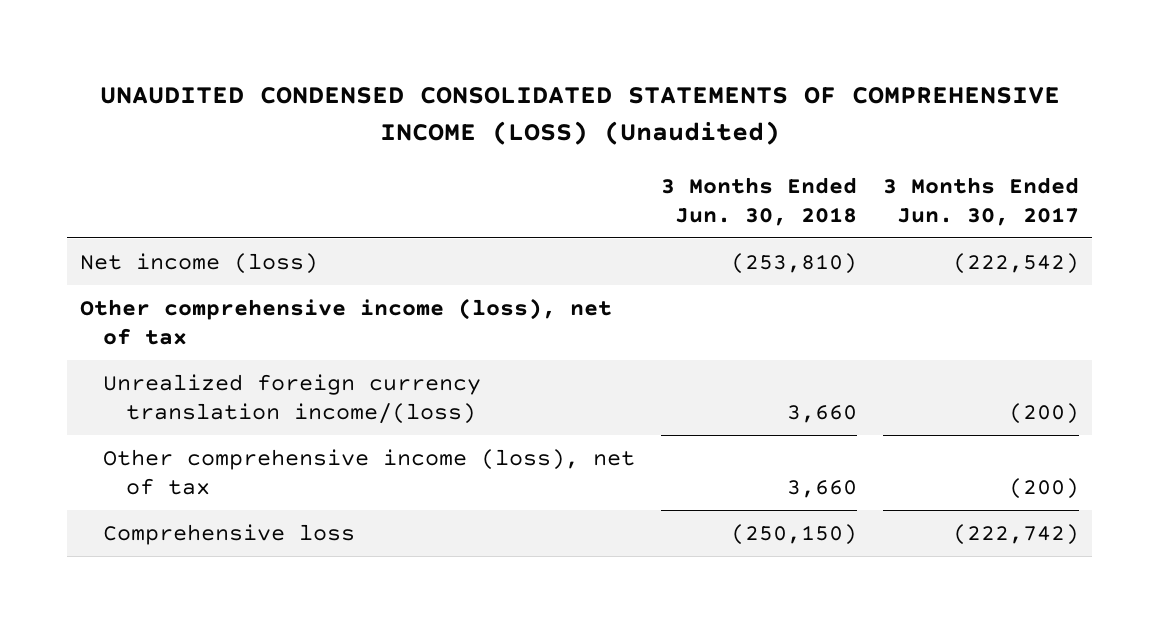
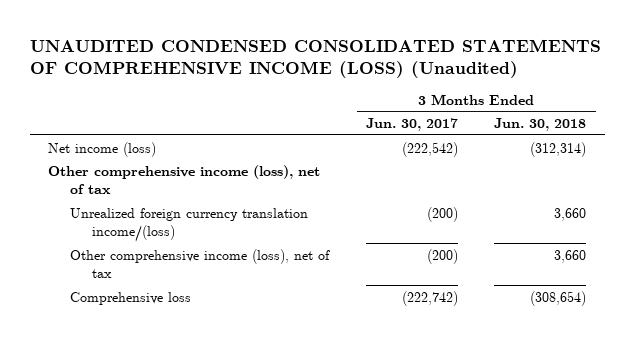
- | 3 Months Ended Jun. 30, 2018 | 3 Months Ended Jun. 30, 2017
+ | 3 Months Ended Jun. 30, 2017 | 3 Months Ended Jun. 30, 2018
- Net income (loss) | (253,810) | (222,542)
+ Net income (loss) | (222,542) | (312,314)
- Comprehensive loss | (250,150) | (222,742)
+ Comprehensive loss | (222,742) | (308,654)

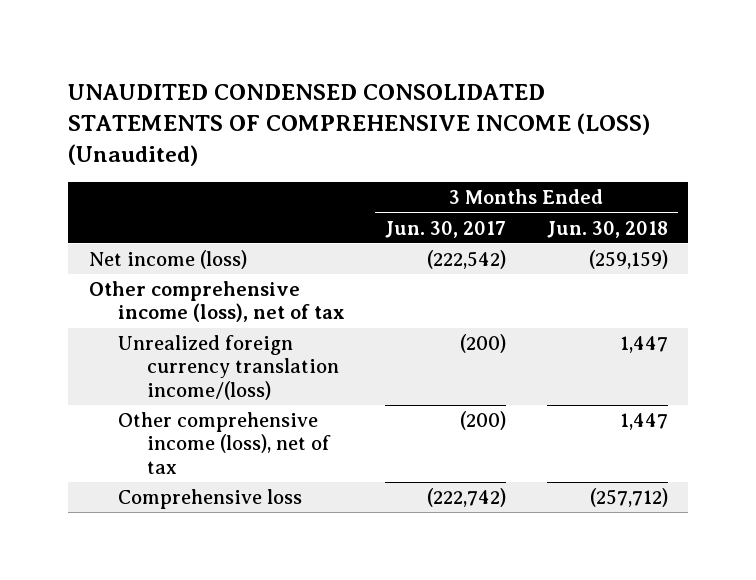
- Net income (loss) | (222,542) | (312,314)
+ Net income (loss) | (222,542) | (259,159)
- Unrealized foreign currency translation income/(loss) | (200) | 3,660
- Other comprehensive income (loss), net of tax | (200) | 3,660
- Comprehensive loss | (222,742) | (308,654)
+ Unrealized foreign currency translation income/(loss) | (200) | 1,447
+ Other comprehensive income (loss), net of tax | (200) | 1,447
+ Comprehensive loss | (222,742) | (257,712)

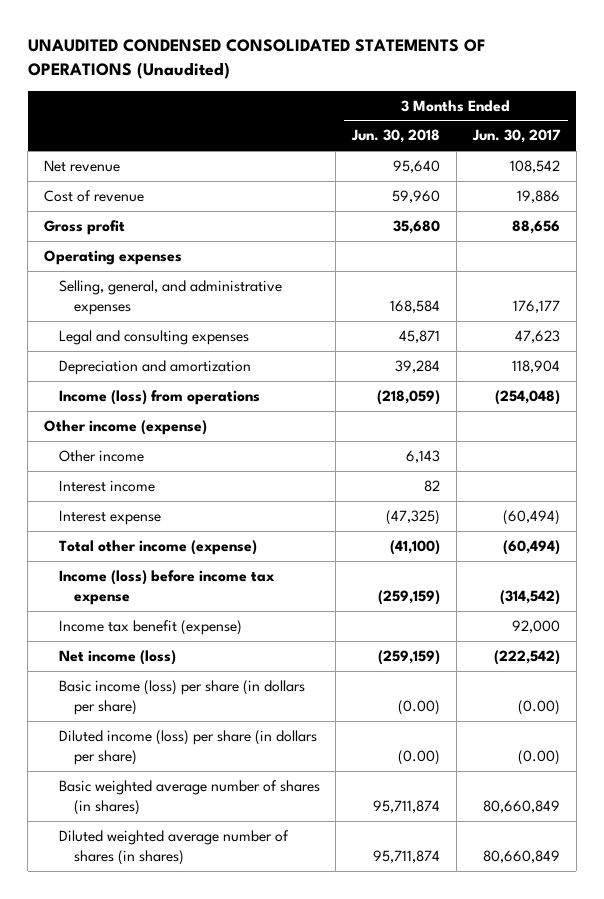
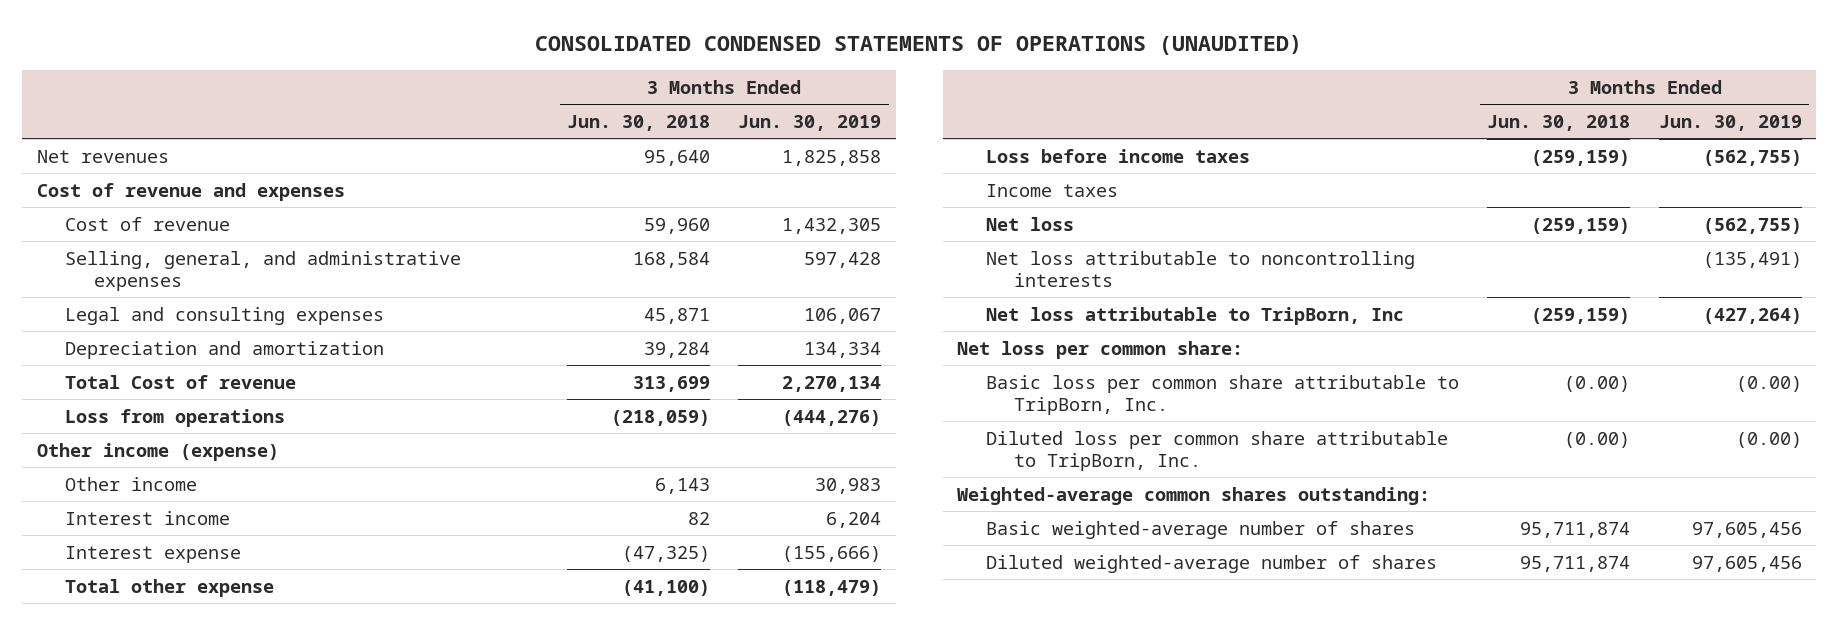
- UNAUDITED CONDENSED CONSOLIDATED STATEMENTS OF OPERATIONS (Unaudited)
+ CONSOLIDATED CONDENSED STATEMENTS OF OPERATIONS (UNAUDITED)
- | 3 Months Ended Jun. 30, 2018 | 3 Months Ended Jun. 30, 2017
+ | 3 Months Ended Jun. 30, 2018 | 3 Months Ended Jun. 30, 2019
- Net revenue | 95,640 | 108,542
+ Net revenues | 95,640 | 1,825,858
+ Cost of revenue and expenses
- Gross profit | 35,680 | 88,656
- Operating expenses
- Income (loss) from operations | (218,059) | (254,048)
+ Total Cost of revenue | 313,699 | 2,270,134
+ Loss from operations | (218,059) | (444,276)
- Total other income (expense) | (41,100) | (60,494)
- Income (loss) before income tax expense | (259,159) | (314,542)
- Income tax benefit (expense) | | 92,000
- Net income (loss) | (259,159) | (222,542)
- Basic income (loss) per share (in dollars per share) | (0.00) | (0.00)
- Diluted income (loss) per share (in dollars per share) | (0.00) | (0.00)
- Basic weighted average number of shares (in shares) | 95,711,874 | 80,660,849
- Diluted weighted average number of shares (in shares) | 95,711,874 | 80,660,849
+ Total other expense | (41,100) | (118,479)
+ Loss before income taxes | (259,159) | (562,755)
+ Income taxes
+ Net loss | (259,159) | (562,755)
+ Net loss attributable to noncontrolling interests | | (135,491)
+ Net loss attributable to TripBorn, Inc | (259,159) | (427,264)
+ Net loss per common share:
+ Basic loss per common share attributable to TripBorn, Inc. | (0.00) | (0.00)
+ Diluted loss per common share attributable to TripBorn, Inc. | (0.00) | (0.00)
+ Weighted-average common shares outstanding:
+ Basic weighted-average number of shares | 95,711,874 | 97,605,456
+ Diluted weighted-average number of shares | 95,711,874 | 97,605,456

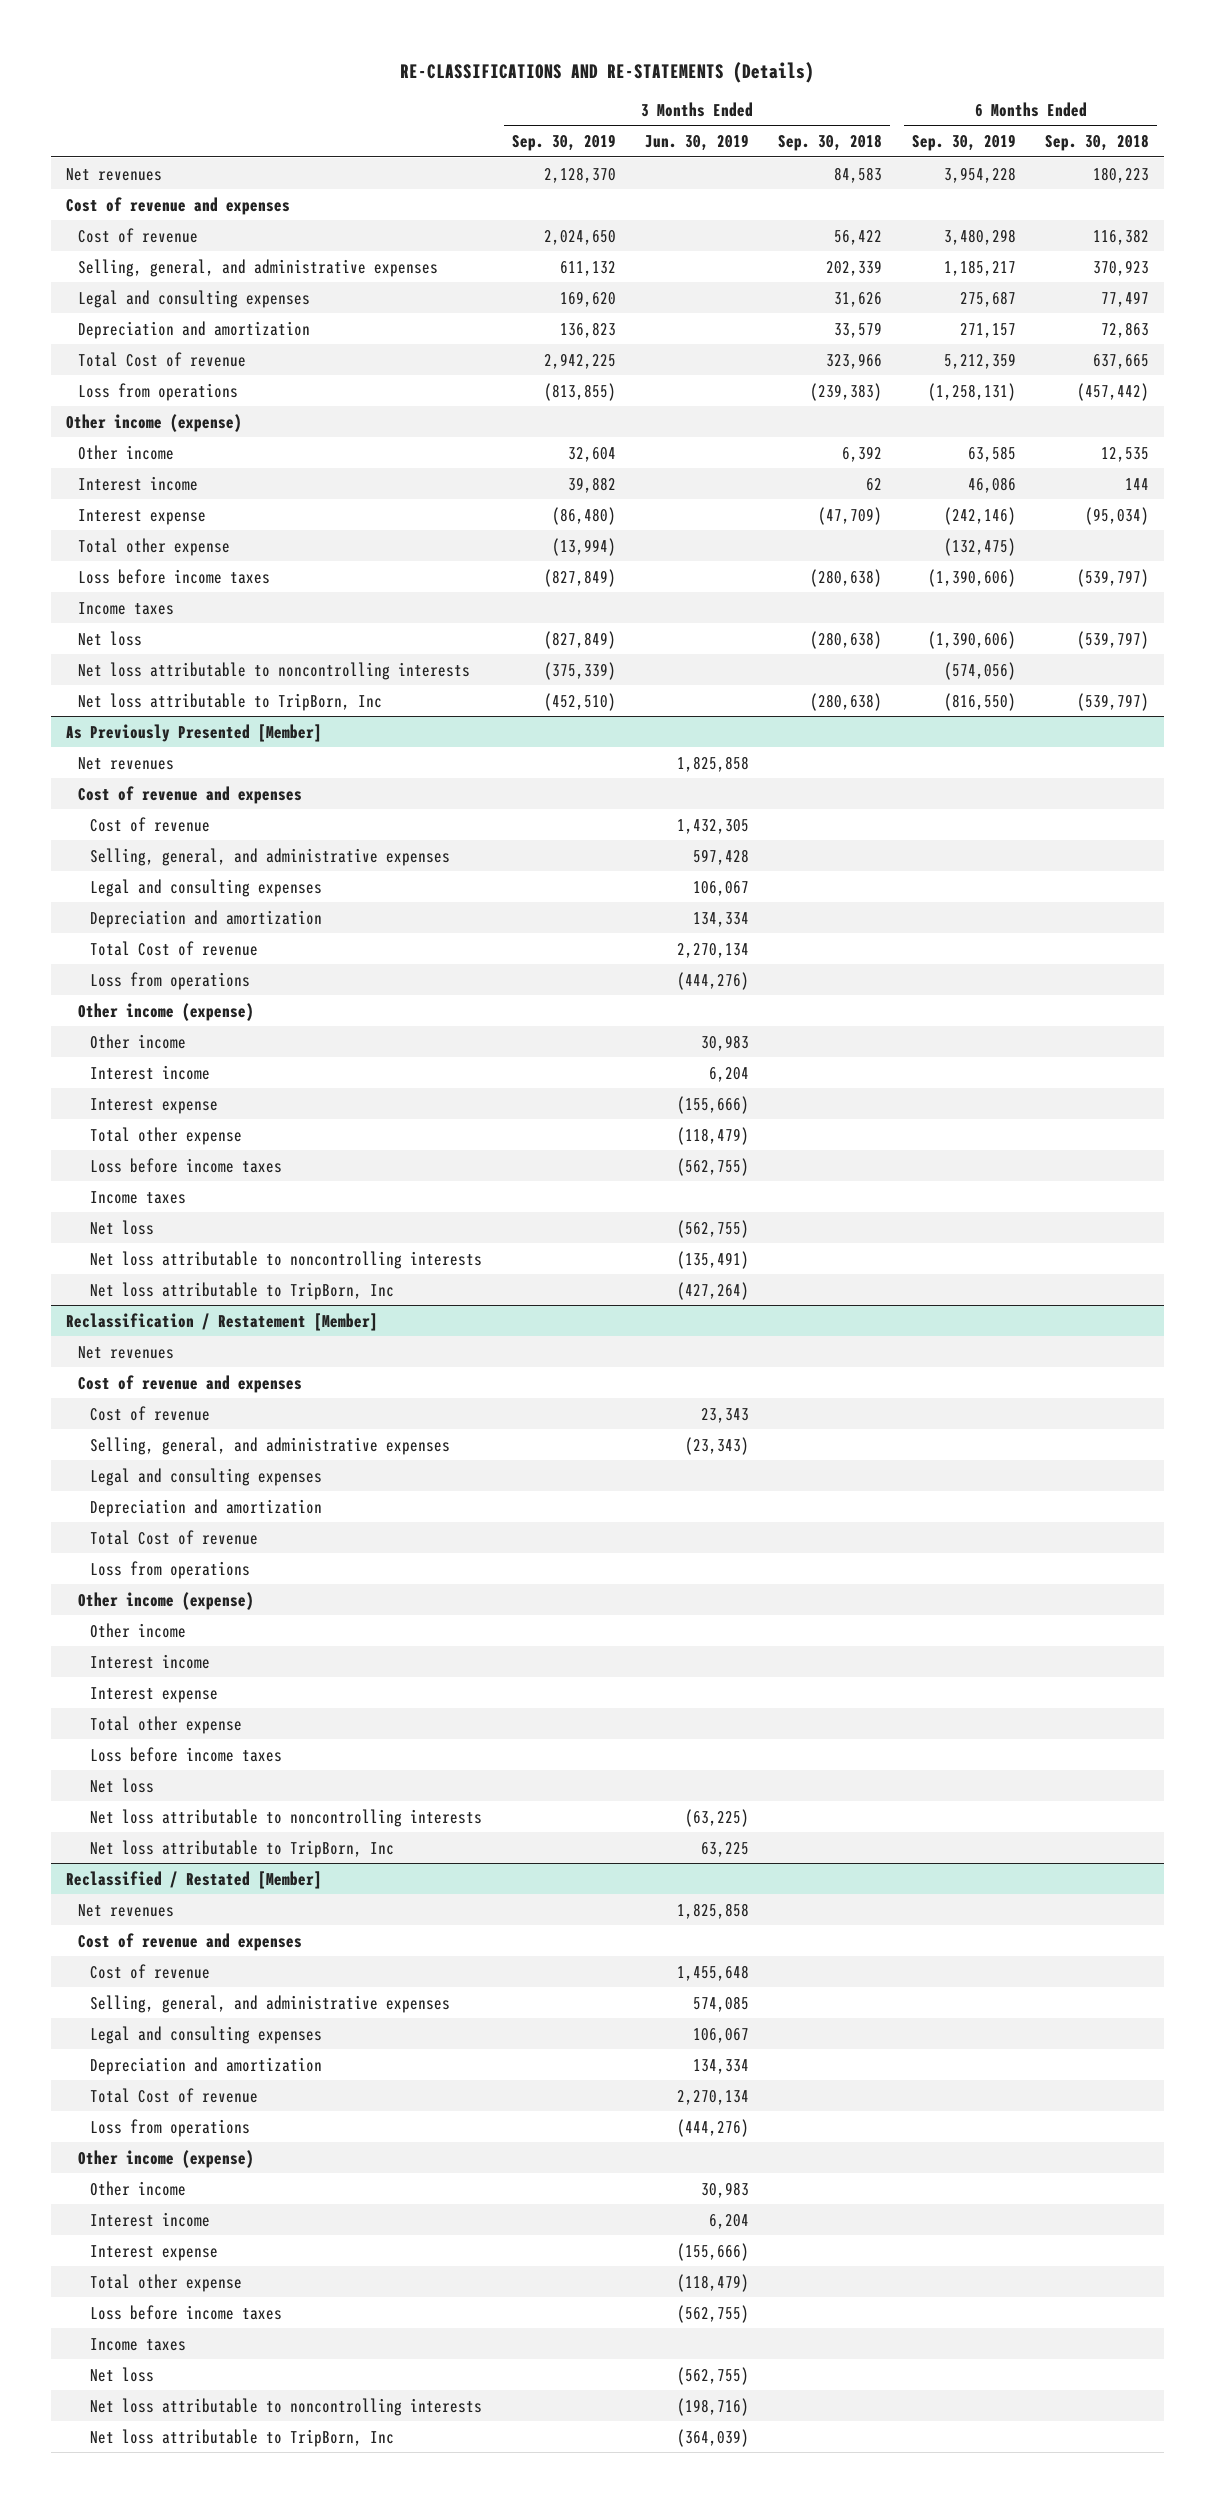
- CONSOLIDATED CONDENSED STATEMENTS OF OPERATIONS (UNAUDITED)
+ RE-CLASSIFICATIONS AND RE-STATEMENTS (Details)
- | 3 Months Ended Jun. 30, 2018 | 3 Months Ended Jun. 30, 2019
+ | 3 Months Ended Sep. 30, 2019 | 3 Months Ended Jun. 30, 2019 | 3 Months Ended Sep. 30, 2018 | 6 Months Ended Sep. 30, 2019 | 6 Months Ended Sep. 30, 2018
+ Net revenues | 2,128,370 | | 84,583 | 3,954,228 | 180,223
+ Cost of revenue and expenses
+ Cost of revenue | 2,024,650 | | 56,422 | 3,480,298 | 116,382
+ Selling, general, and administrative expenses | 611,132 | | 202,339 | 1,185,217 | 370,923
+ Legal and consulting expenses | 169,620 | | 31,626 | 275,687 | 77,497
+ Depreciation and amortization | 136,823 | | 33,579 | 271,157 | 72,863
+ Total Cost of revenue | 2,942,225 | | 323,966 | 5,212,359 | 637,665
+ Loss from operations | (813,855) | | (239,383) | (1,258,131) | (457,442)
+ Other income (expense)
+ Other income | 32,604 | | 6,392 | 63,585 | 12,535
+ Interest income | 39,882 | | 62 | 46,086 | 144
+ Interest expense | (86,480) | | (47,709) | (242,146) | (95,034)
+ Total other expense | (13,994) | | | (132,475) |
+ Loss before income taxes | (827,849) | | (280,638) | (1,390,606) | (539,797)
+ Income taxes
+ Net loss | (827,849) | | (280,638) | (1,390,606) | (539,797)
+ Net loss attributable to noncontrolling interests | (375,339) | | | (574,056) |
+ Net loss attributable to TripBorn, Inc | (452,510) | | (280,638) | (816,550) | (539,797)
+ As Previously Presented [Member]
- Net loss per common share:
- Basic loss per common share attributable to TripBorn, Inc. | (0.00) | (0.00)
- Diluted loss per common share attributable to TripBorn, Inc. | (0.00) | (0.00)
- Weighted-average common shares outstanding:
- Basic weighted-average number of shares | 95,711,874 | 97,605,456
- Diluted weighted-average number of shares | 95,711,874 | 97,605,456
+ Reclassification / Restatement [Member]
+ Net revenues
+ Cost of revenue and expenses
+ Cost of revenue | | 23,343 | | |
+ Selling, general, and administrative expenses | | (23,343) | | |
+ Legal and consulting expenses
+ Depreciation and amortization
+ Total Cost of revenue
+ Loss from operations
+ Other income (expense)
+ Other income
+ Interest income
+ Interest expense
+ Total other expense
+ Loss before income taxes
+ Net loss
+ Net loss attributable to noncontrolling interests | | (63,225) | | |
+ Net loss attributable to TripBorn, Inc | | 63,225 | | |
+ Reclassified / Restated [Member]
+ Net revenues | | 1,825,858 | | |
+ Cost of revenue and expenses
+ Cost of revenue | | 1,455,648 | | |
+ Selling, general, and administrative expenses | | 574,085 | | |
+ Legal and consulting expenses | | 106,067 | | |
+ Depreciation and amortization | | 134,334 | | |
+ Total Cost of revenue | | 2,270,134 | | |
+ Loss from operations | | (444,276) | | |
+ Other income (expense)
+ Other income | | 30,983 | | |
+ Interest income | | 6,204 | | |
+ Interest expense | | (155,666) | | |
+ Total other expense | | (118,479) | | |
+ Loss before income taxes | | (562,755) | | |
+ Income taxes
+ Net loss | | (562,755) | | |
+ Net loss attributable to noncontrolling interests | | (198,716) | | |
+ Net loss attributable to TripBorn, Inc | | (364,039) | | |

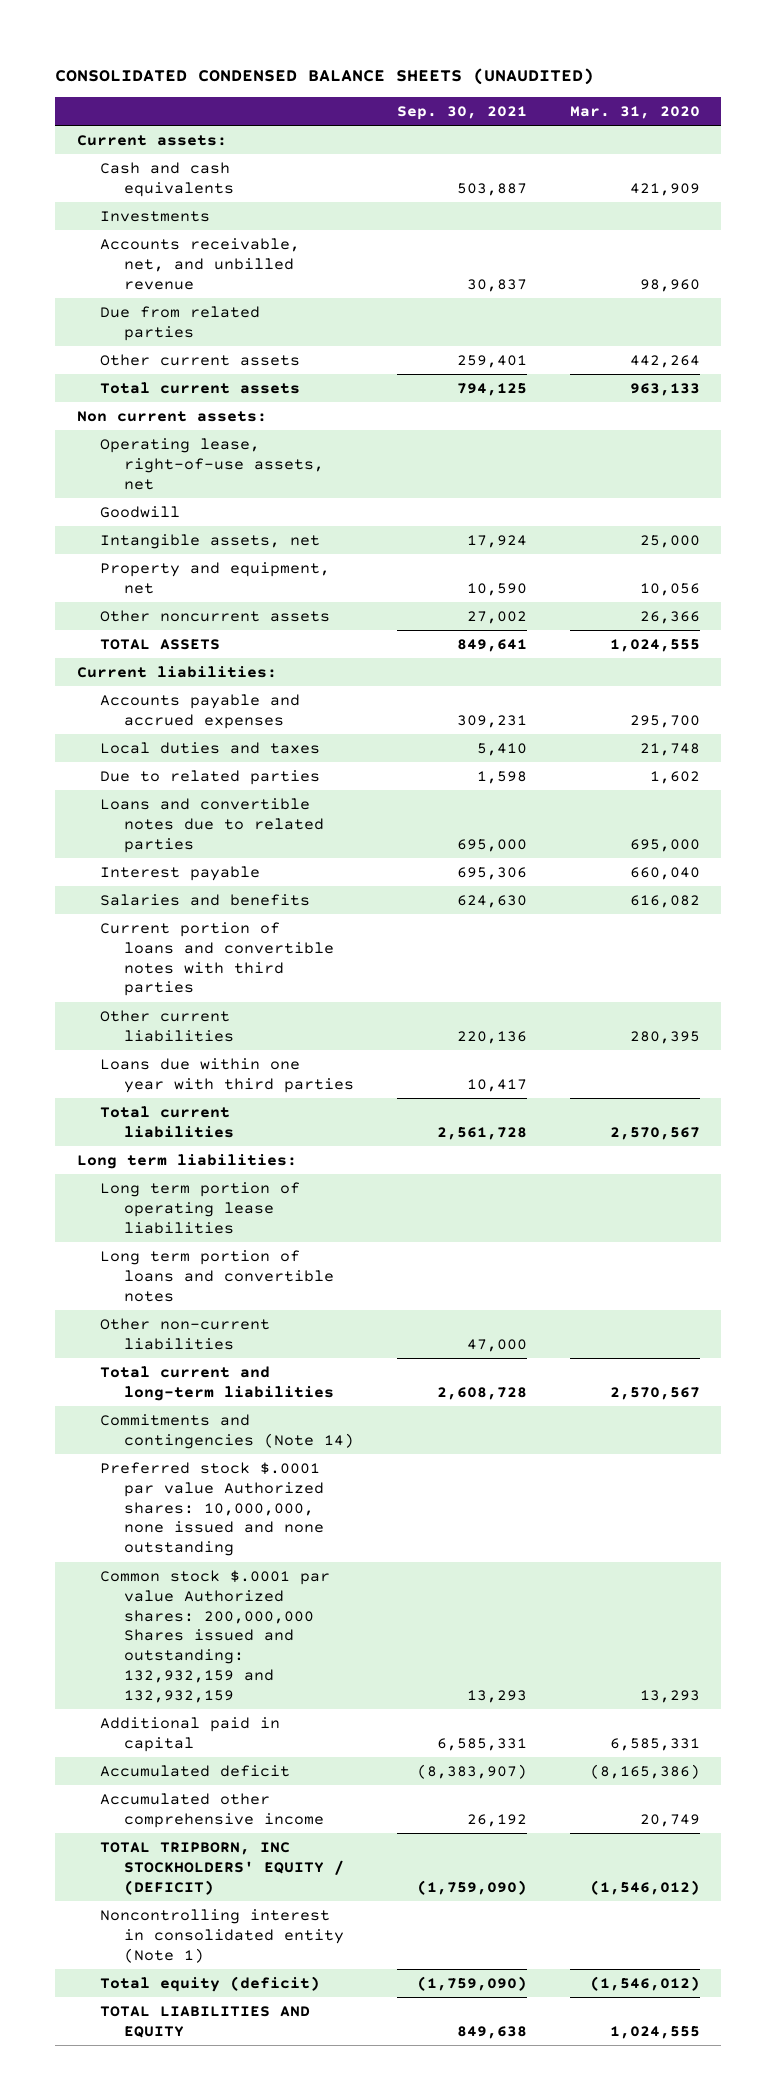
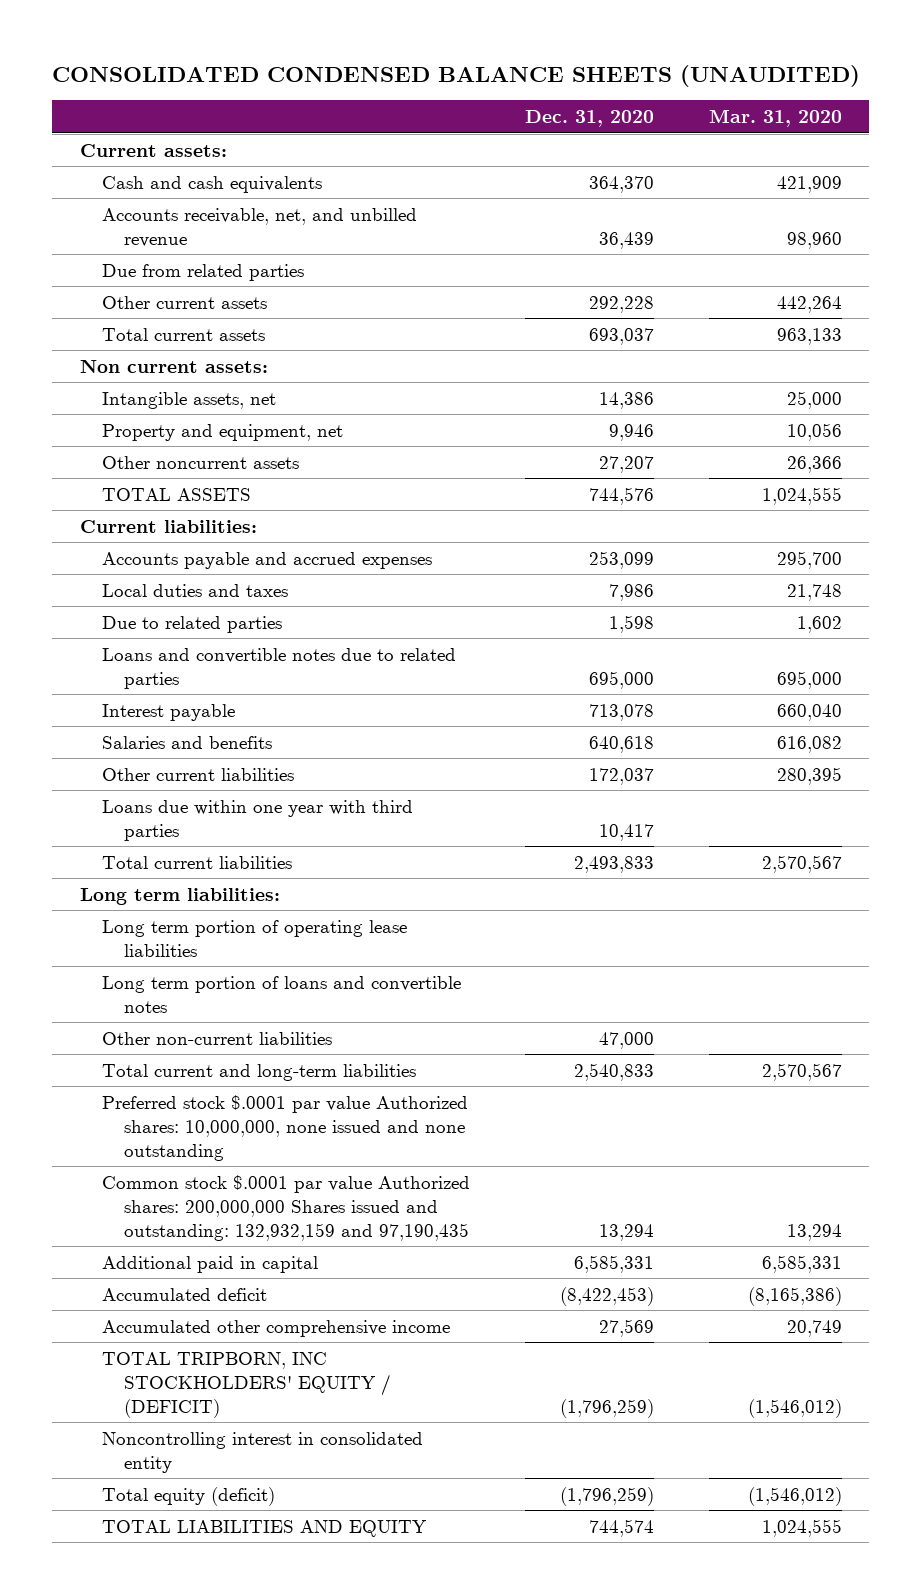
- | Sep. 30, 2021 | Mar. 31, 2020
+ | Dec. 31, 2020 | Mar. 31, 2020
- Investments
- Operating lease, right-of-use assets, net
- Goodwill
- Current portion of loans and convertible notes with third parties
- Commitments and contingencies (Note 14)
- Common stock $.0001 par value Authorized shares: 200,000,000 Shares issued and outstanding: 132,932,159 and 132,932,159 | 13,293 | 13,293
+ Common stock $.0001 par value Authorized shares: 200,000,000 Shares issued and outstanding: 132,932,159 and 97,190,435 | 13,294 | 13,294
- Noncontrolling interest in consolidated entity (Note 1)
+ Noncontrolling interest in consolidated entity

